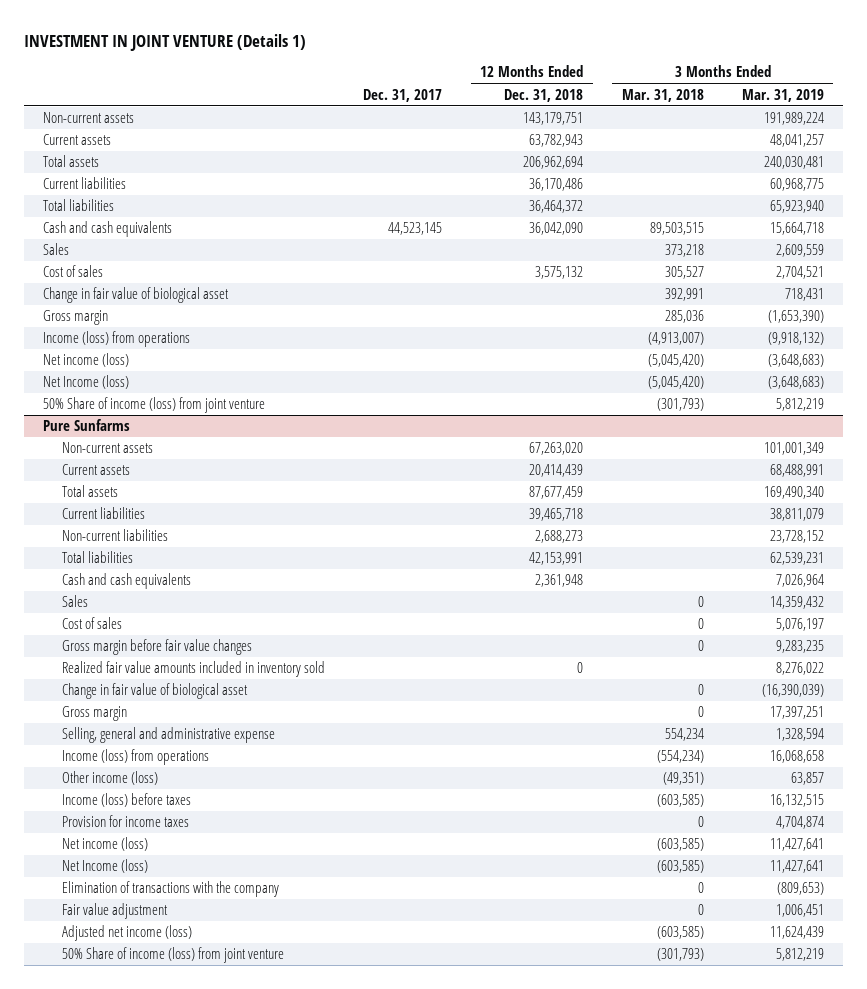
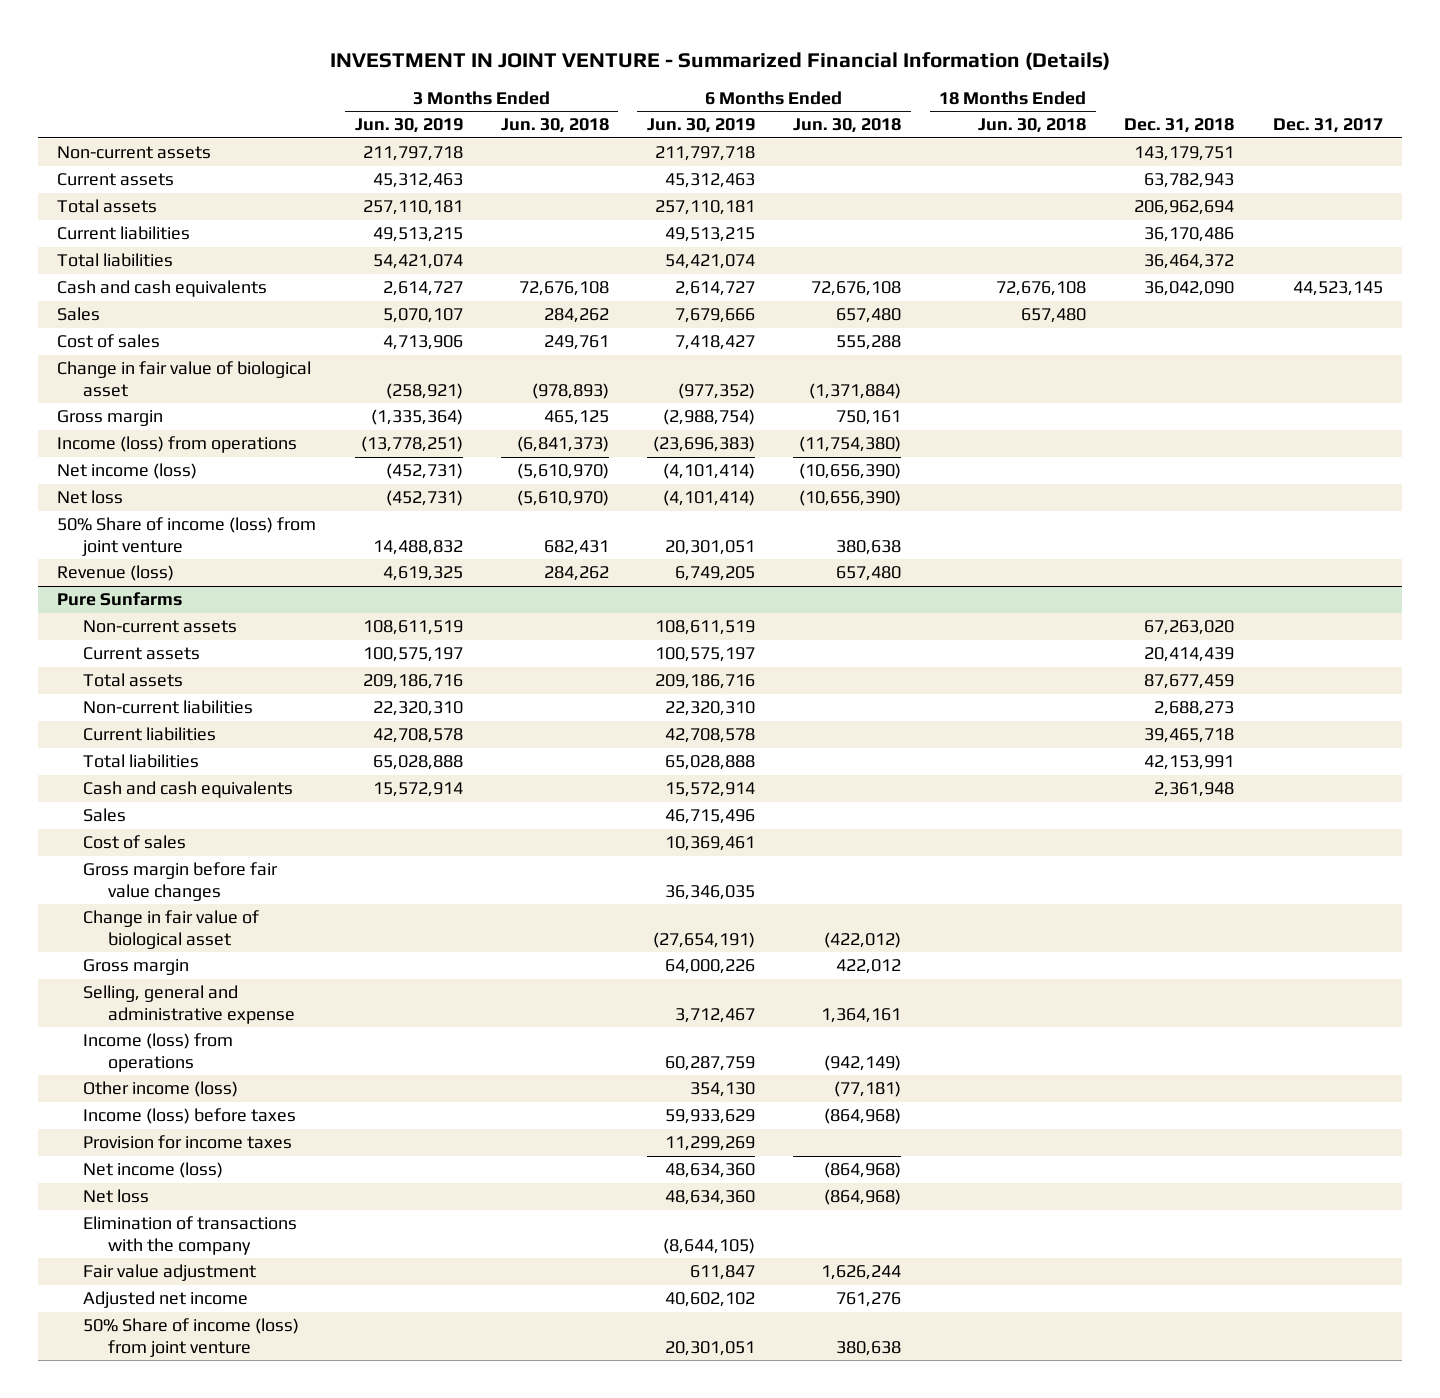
- INVESTMENT IN JOINT VENTURE (Details 1)
+ INVESTMENT IN JOINT VENTURE - Summarized Financial Information (Details)
- | Dec. 31, 2017 | 12 Months Ended Dec. 31, 2018 | 3 Months Ended Mar. 31, 2018 | 3 Months Ended Mar. 31, 2019
+ | 3 Months Ended Jun. 30, 2019 | 3 Months Ended Jun. 30, 2018 | 6 Months Ended Jun. 30, 2019 | 6 Months Ended Jun. 30, 2018 | 18 Months Ended Jun. 30, 2018 | Dec. 31, 2018 | Dec. 31, 2017
- Net Income (loss) | | | (5,045,420) | (3,648,683)
+ Net loss | (452,731) | (5,610,970) | (4,101,414) | (10,656,390) | | |
+ Revenue (loss) | 4,619,325 | 284,262 | 6,749,205 | 657,480 | | |
@ Pure Sunfarms
moved down: Current liabilities | 42,708,578 | | 42,708,578 | | | 39,465,718 |
- Realized fair value amounts included in inventory sold | | 0 | | 8,276,022
- Net Income (loss) | | | (603,585) | 11,427,641
+ Net loss | | | 48,634,360 | (864,968) | | |
- Adjusted net income (loss) | | | (603,585) | 11,624,439
+ Adjusted net income | | | 40,602,102 | 761,276 | | |

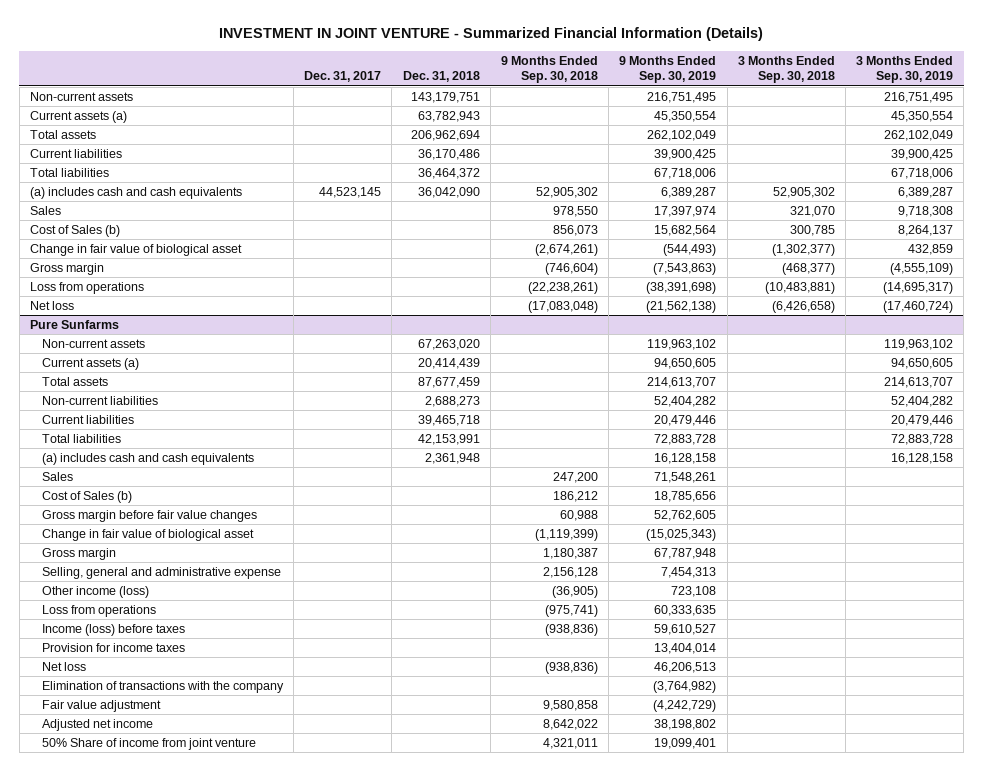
- | 3 Months Ended Jun. 30, 2019 | 3 Months Ended Jun. 30, 2018 | 6 Months Ended Jun. 30, 2019 | 6 Months Ended Jun. 30, 2018 | 18 Months Ended Jun. 30, 2018 | Dec. 31, 2018 | Dec. 31, 2017
+ | Dec. 31, 2017 | Dec. 31, 2018 | 9 Months Ended Sep. 30, 2018 | 9 Months Ended Sep. 30, 2019 | 3 Months Ended Sep. 30, 2018 | 3 Months Ended Sep. 30, 2019
- Current assets | 45,312,463 | | 45,312,463 | | | 63,782,943 |
+ Current assets (a) | | 63,782,943 | | 45,350,554 | | 45,350,554
- Cash and cash equivalents | 2,614,727 | 72,676,108 | 2,614,727 | 72,676,108 | 72,676,108 | 36,042,090 | 44,523,145
+ (a) includes cash and cash equivalents | 44,523,145 | 36,042,090 | 52,905,302 | 6,389,287 | 52,905,302 | 6,389,287
- Cost of sales | 4,713,906 | 249,761 | 7,418,427 | 555,288 | | |
+ Cost of Sales (b) | | | 856,073 | 15,682,564 | 300,785 | 8,264,137
- Income (loss) from operations | (13,778,251) | (6,841,373) | (23,696,383) | (11,754,380) | | |
- Net income (loss) | (452,731) | (5,610,970) | (4,101,414) | (10,656,390) | | |
+ Loss from operations | | | (22,238,261) | (38,391,698) | (10,483,881) | (14,695,317)
- 50% Share of income (loss) from joint venture | 14,488,832 | 682,431 | 20,301,051 | 380,638 | | |
- Revenue (loss) | 4,619,325 | 284,262 | 6,749,205 | 657,480 | | |
@ Pure Sunfarms
- Current assets | 100,575,197 | | 100,575,197 | | | 20,414,439 |
+ Current assets (a) | | 20,414,439 | | 94,650,605 | | 94,650,605
- Cash and cash equivalents | 15,572,914 | | 15,572,914 | | | 2,361,948 |
+ (a) includes cash and cash equivalents | | 2,361,948 | | 16,128,158 | | 16,128,158
- Cost of sales | | | 10,369,461 | | | |
+ Cost of Sales (b) | | | 186,212 | 18,785,656 | |
- Income (loss) from operations | | | 60,287,759 | (942,149) | | |
+ Loss from operations | | | (975,741) | 60,333,635 | |
- Net income (loss) | | | 48,634,360 | (864,968) | | |
- 50% Share of income (loss) from joint venture | | | 20,301,051 | 380,638 | | |
+ 50% Share of income from joint venture | | | 4,321,011 | 19,099,401 | |

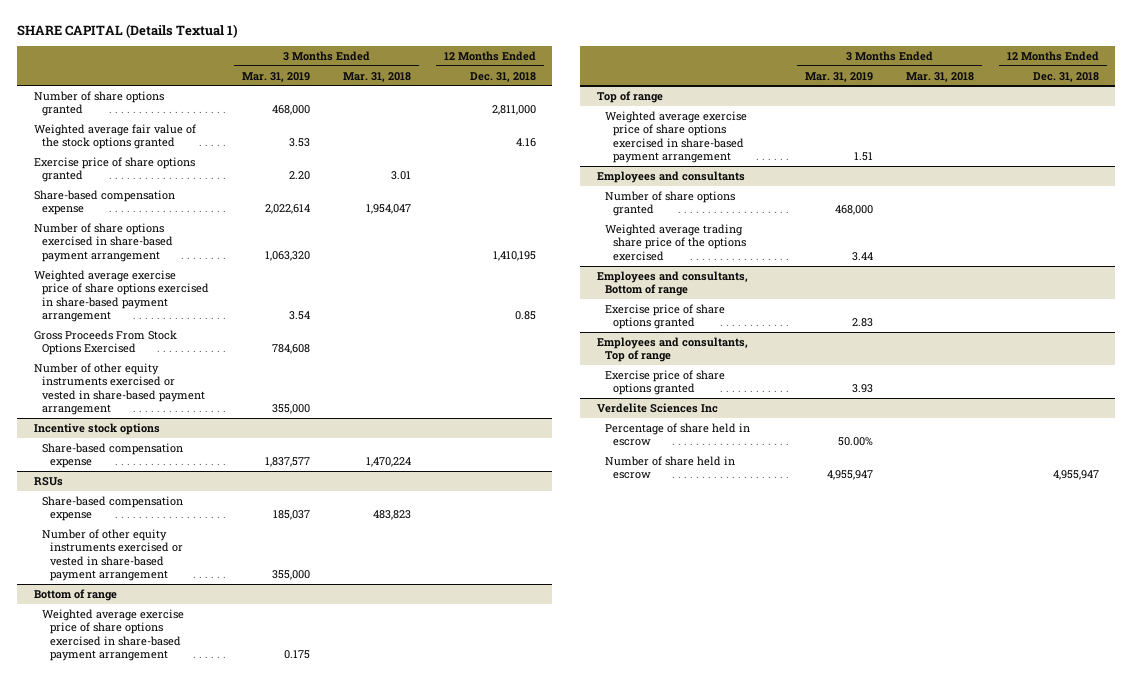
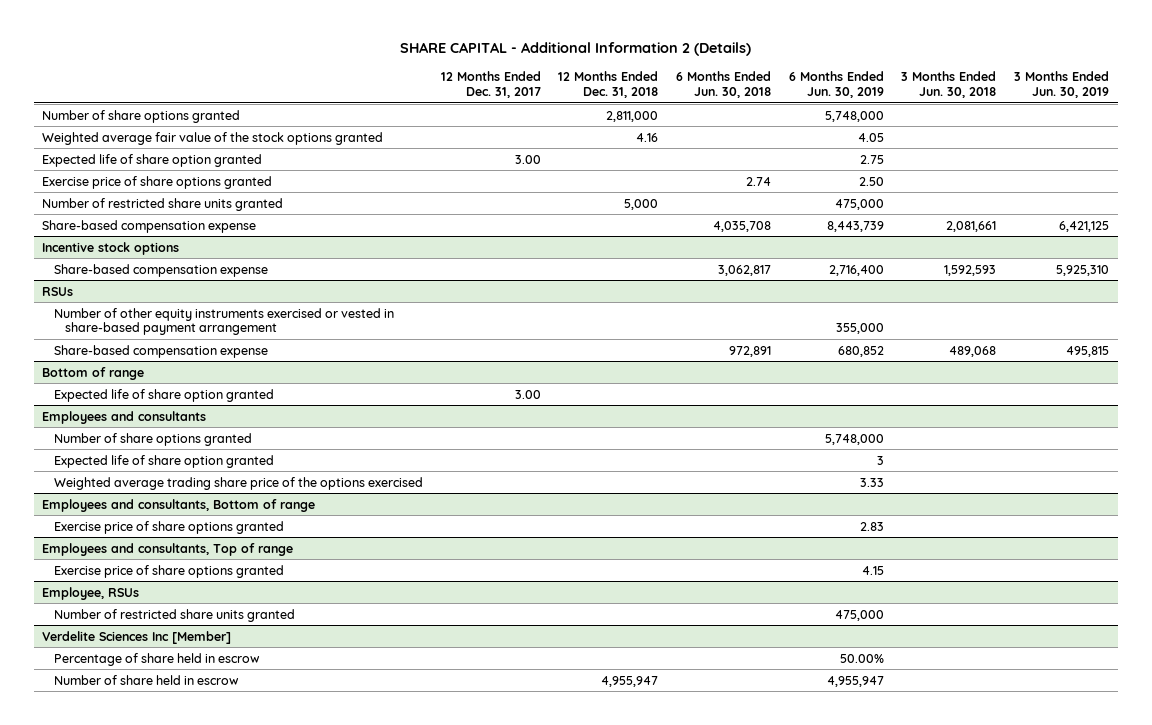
- SHARE CAPITAL (Details Textual 1)
+ SHARE CAPITAL - Additional Information 2 (Details)
- | 3 Months Ended Mar. 31, 2019 | 3 Months Ended Mar. 31, 2018 | 12 Months Ended Dec. 31, 2018
+ | 12 Months Ended Dec. 31, 2017 | 12 Months Ended Dec. 31, 2018 | 6 Months Ended Jun. 30, 2018 | 6 Months Ended Jun. 30, 2019 | 3 Months Ended Jun. 30, 2018 | 3 Months Ended Jun. 30, 2019
+ Expected life of share option granted | 3.00 | | | 2.75 | |
+ Number of restricted share units granted | | 5,000 | | 475,000 | |
- Number of share options exercised in share-based payment arrangement | 1,063,320 | | 1,410,195
- Weighted average exercise price of share options exercised in share-based payment arrangement | 3.54 | | 0.85
- Gross Proceeds From Stock Options Exercised | 784,608 | |
- Number of other equity instruments exercised or vested in share-based payment arrangement | 355,000 | |
@ RSUs
moved down: Share-based compensation expense | | | 972,891 | 680,852 | 489,068 | 495,815
@ Bottom of range
- Weighted average exercise price of share options exercised in share-based payment arrangement | 0.175 | |
- Top of range
- Weighted average exercise price of share options exercised in share-based payment arrangement | 1.51 | |
@ Bottom of range
+ Expected life of share option granted | 3.00 | | | | |
@ Employees and consultants
+ Expected life of share option granted | | | | 3 | |
- Verdelite Sciences Inc
+ Employee, RSUs
+ Number of restricted share units granted | | | | 475,000 | |
+ Verdelite Sciences Inc [Member]

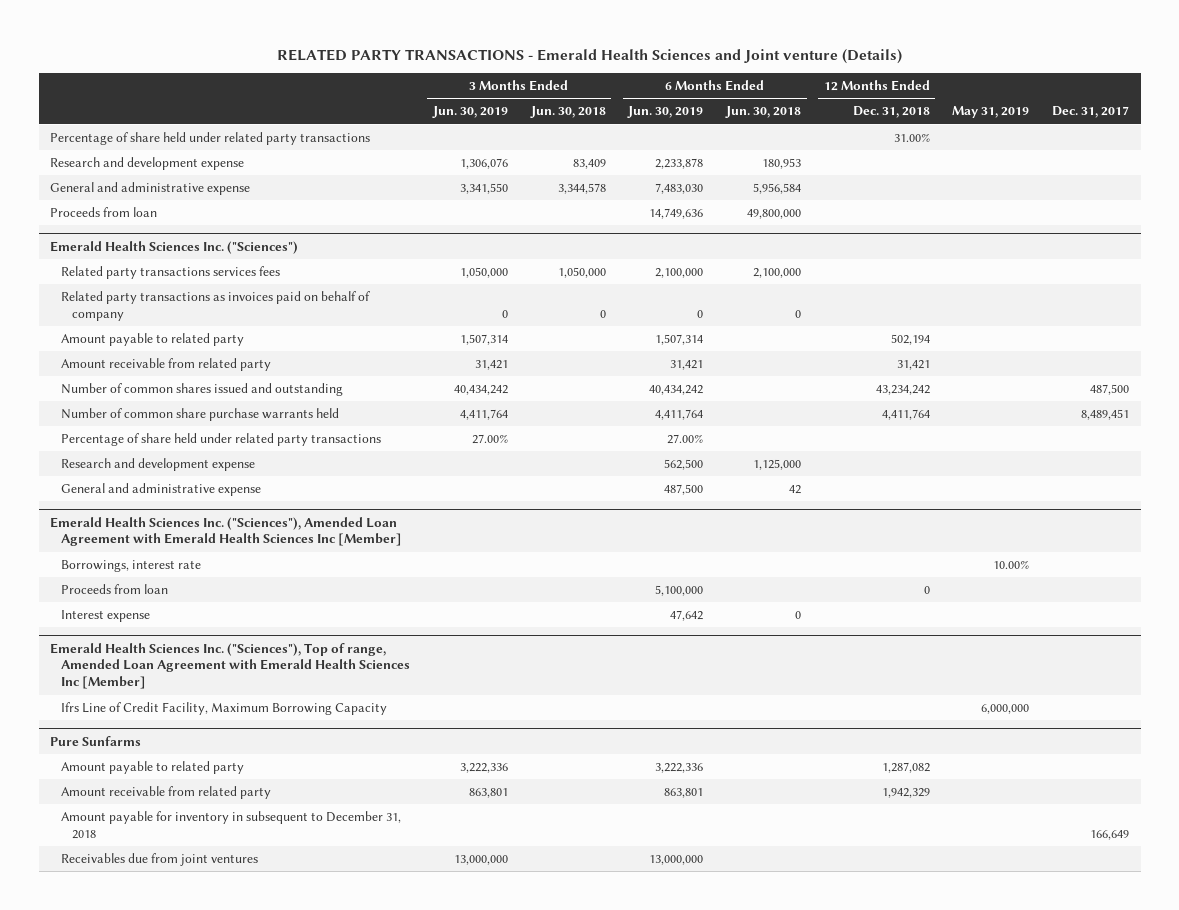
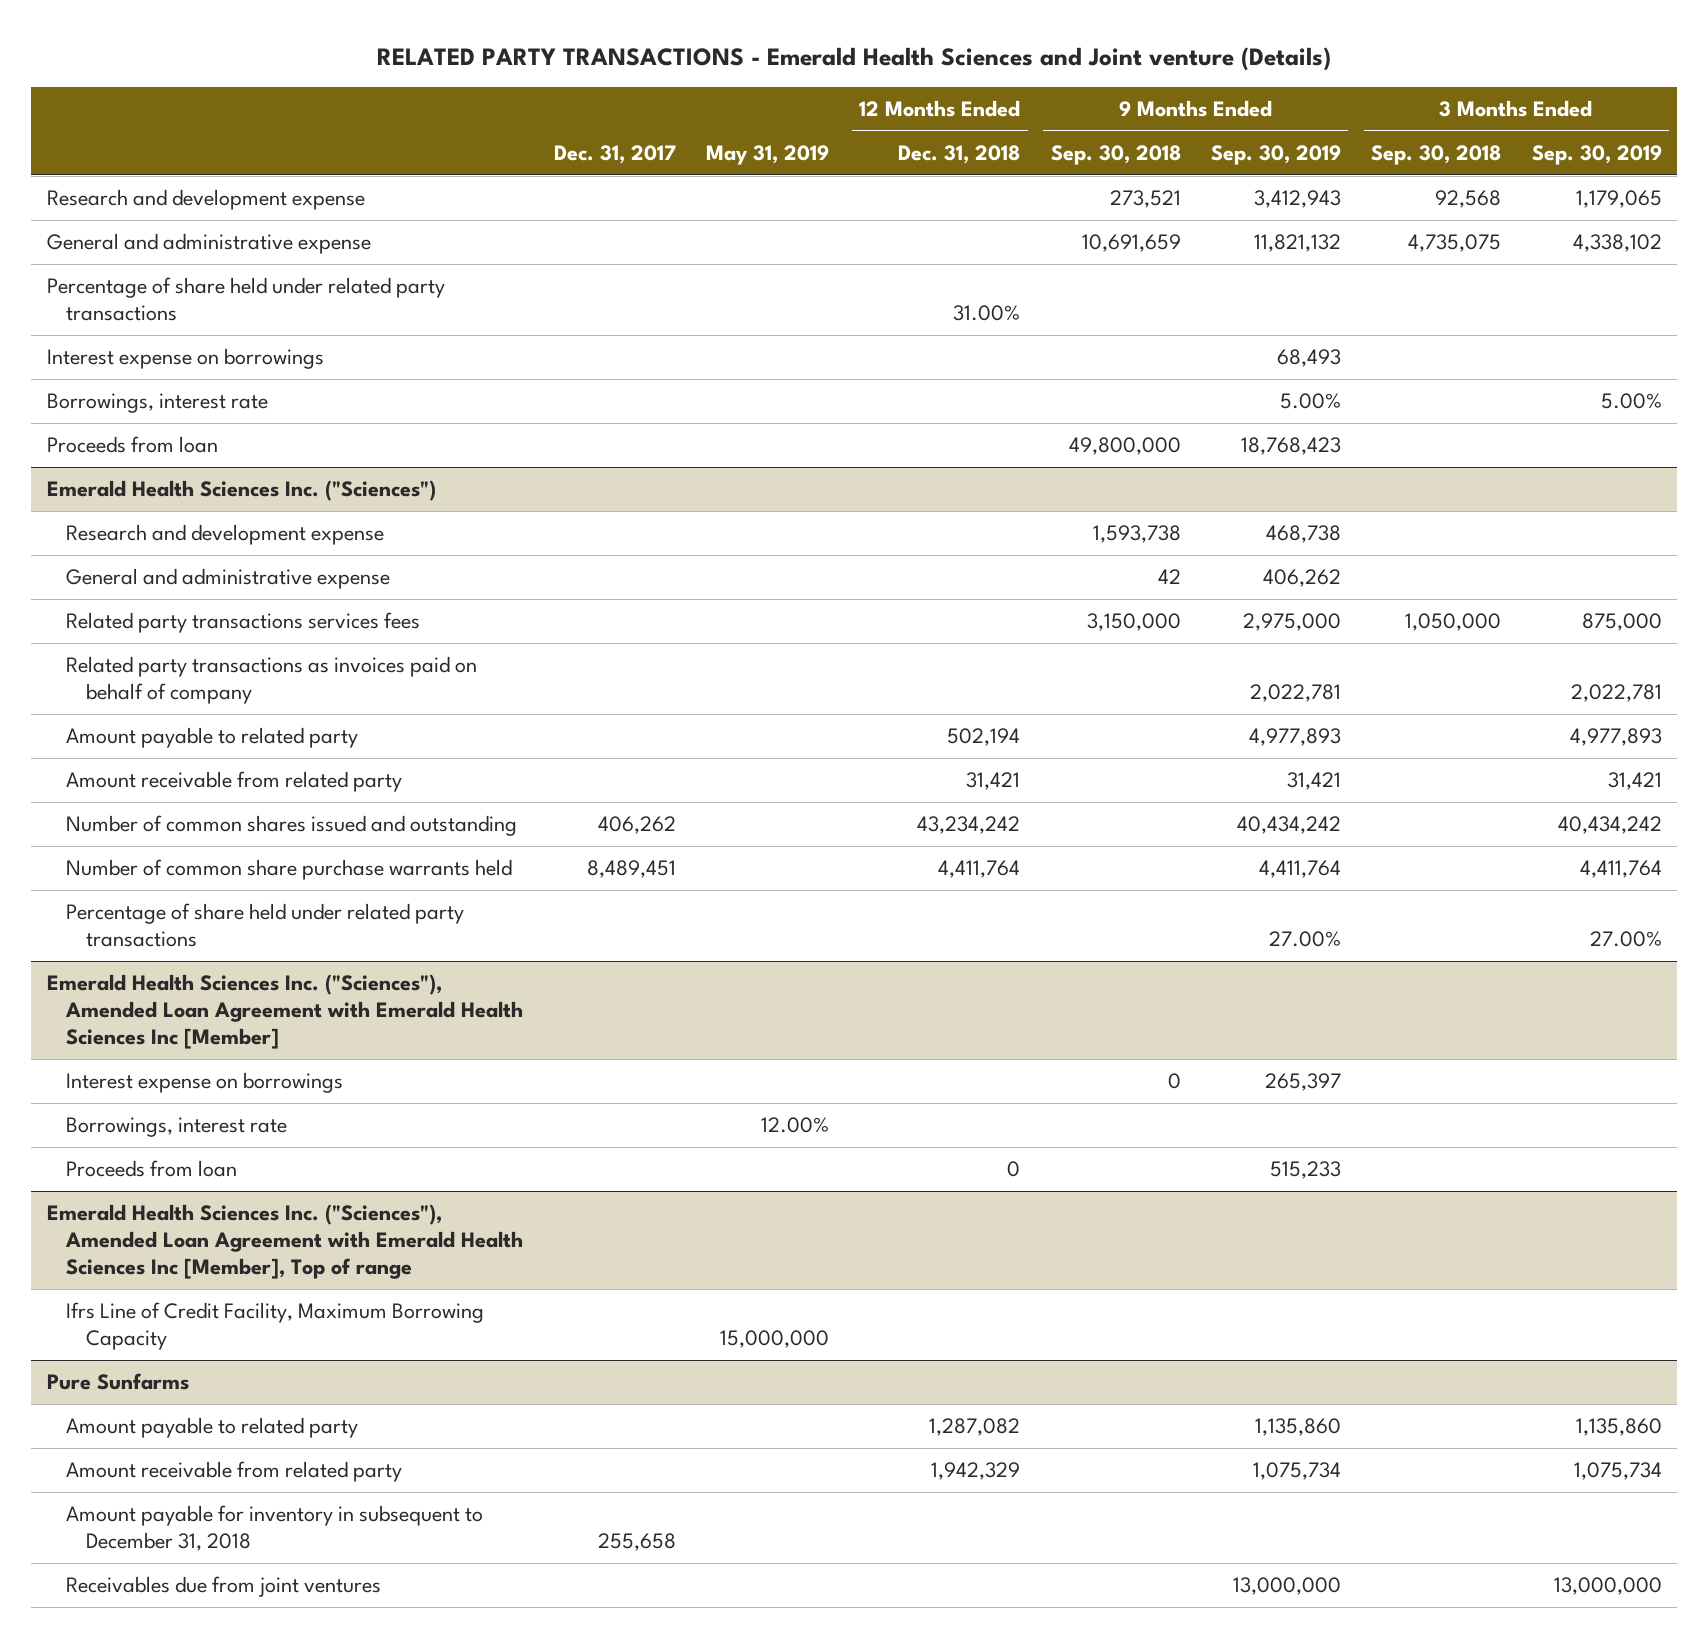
- | 3 Months Ended Jun. 30, 2019 | 3 Months Ended Jun. 30, 2018 | 6 Months Ended Jun. 30, 2019 | 6 Months Ended Jun. 30, 2018 | 12 Months Ended Dec. 31, 2018 | May 31, 2019 | Dec. 31, 2017
+ | Dec. 31, 2017 | May 31, 2019 | 12 Months Ended Dec. 31, 2018 | 9 Months Ended Sep. 30, 2018 | 9 Months Ended Sep. 30, 2019 | 3 Months Ended Sep. 30, 2018 | 3 Months Ended Sep. 30, 2019
moved down: Percentage of share held under related party transactions | | | 31.00% | | | |
+ Interest expense on borrowings | | | | | 68,493 | |
+ Borrowings, interest rate | | | | | 5.00% | | 5.00%
@ Emerald Health Sciences Inc. ("Sciences")
moved up: Research and development expense | | | | 1,593,738 | 468,738 | |
moved up: General and administrative expense | | | | 42 | 406,262 | |
- Number of common shares issued and outstanding | 40,434,242 | | 40,434,242 | | 43,234,242 | | 487,500
+ Number of common shares issued and outstanding | 406,262 | | 43,234,242 | | 40,434,242 | | 40,434,242
@ Emerald Health Sciences Inc. ("Sciences"), Amended Loan Agreement with Emerald Health Sciences Inc [Member]
- Borrowings, interest rate | | | | | | 10.00% |
+ Interest expense on borrowings | | | | 0 | 265,397 | |
+ Borrowings, interest rate | | 12.00% | | | | |
- Interest expense | | | 47,642 | 0 | | |
- Emerald Health Sciences Inc. ("Sciences"), Top of range, Amended Loan Agreement with Emerald Health Sciences Inc [Member]
- Ifrs Line of Credit Facility, Maximum Borrowing Capacity | | | | | | 6,000,000 |
+ Emerald Health Sciences Inc. ("Sciences"), Amended Loan Agreement with Emerald Health Sciences Inc [Member], Top of range
+ Ifrs Line of Credit Facility, Maximum Borrowing Capacity | | 15,000,000 | | | | |
@ Pure Sunfarms
- Amount payable for inventory in subsequent to December 31, 2018 | | | | | | | 166,649
+ Amount payable for inventory in subsequent to December 31, 2018 | 255,658 | | | | | |

